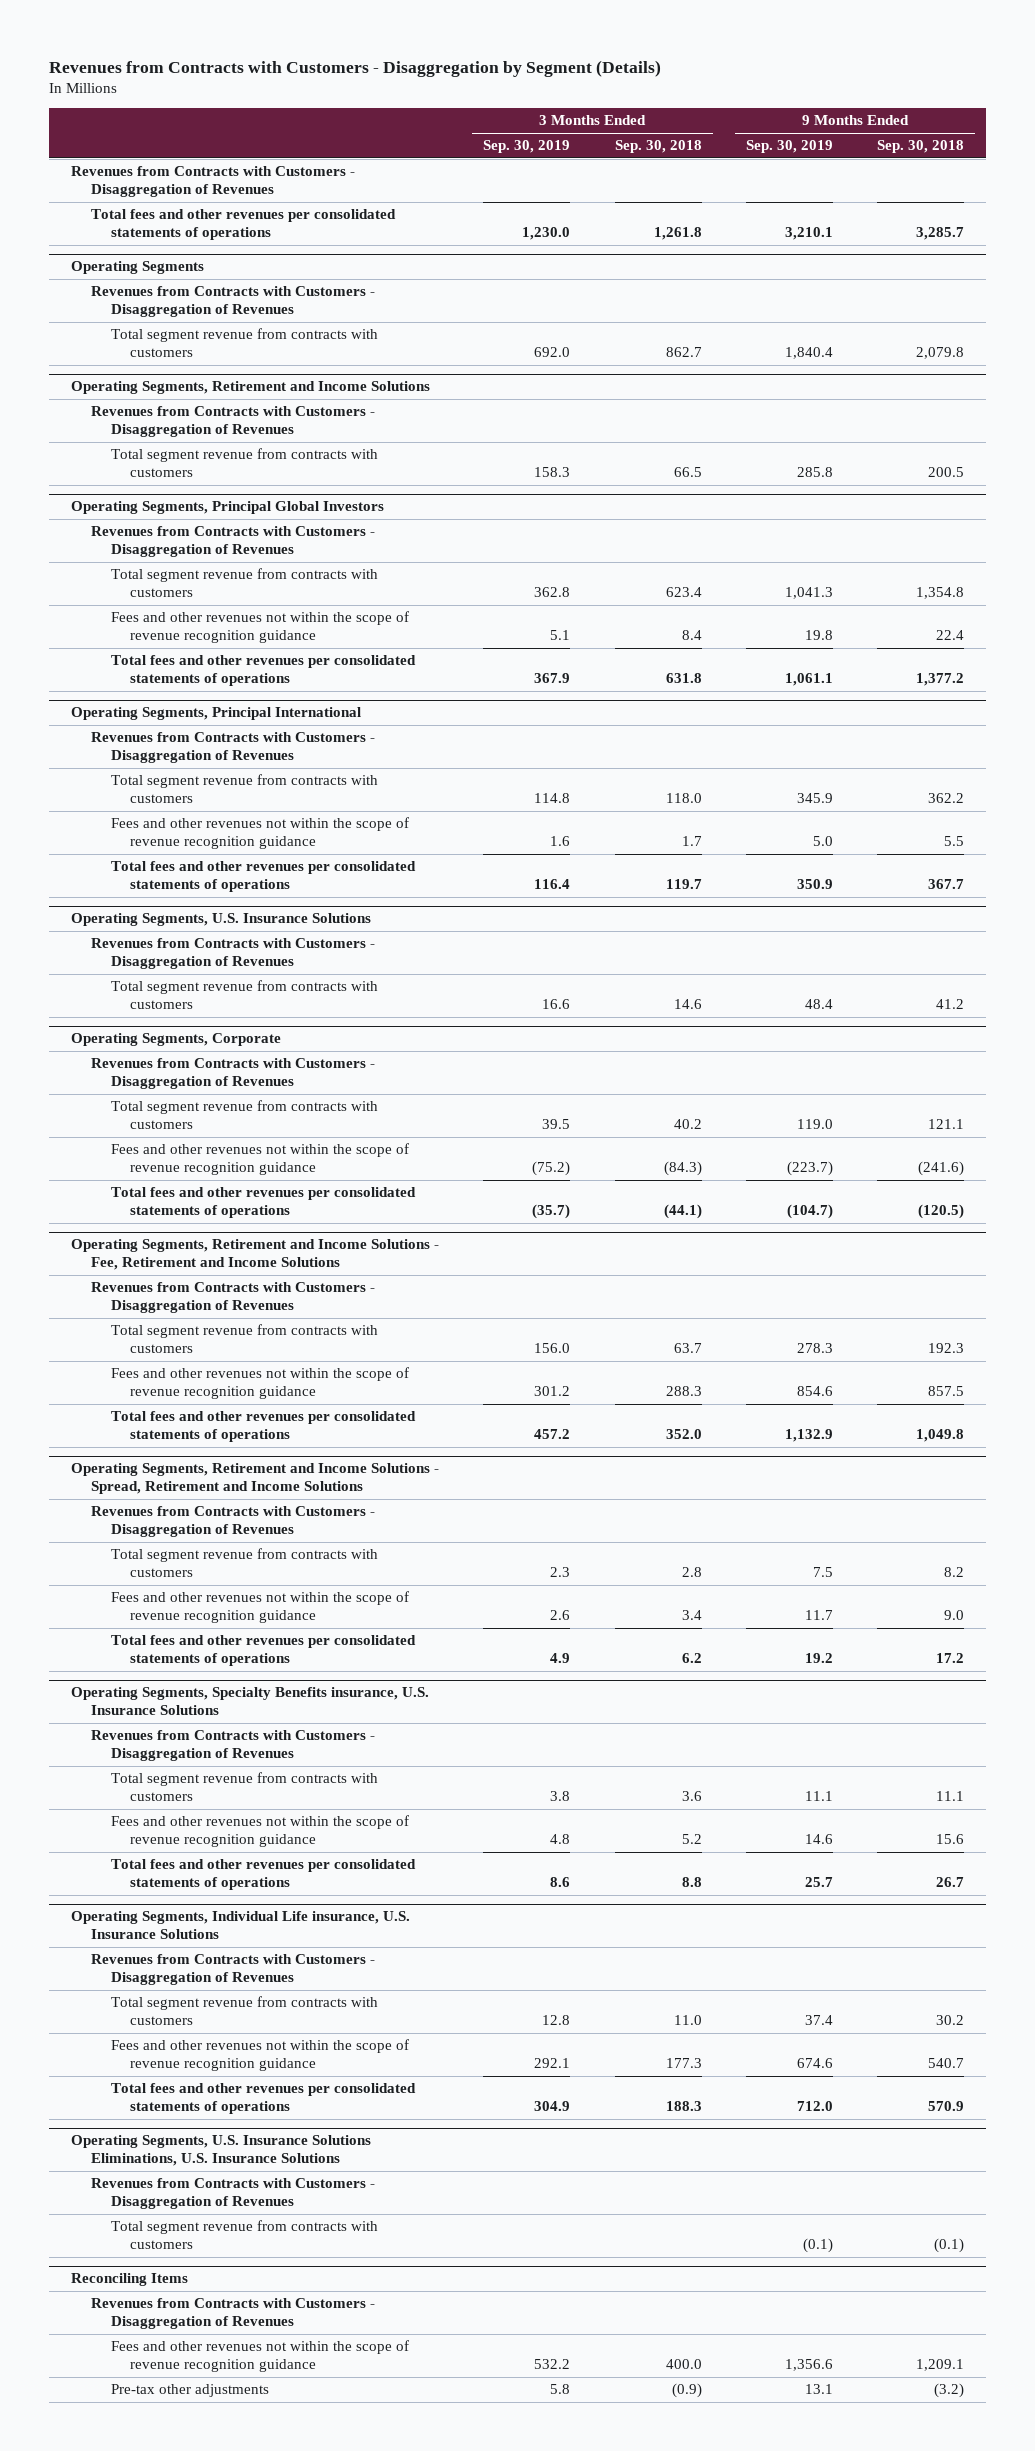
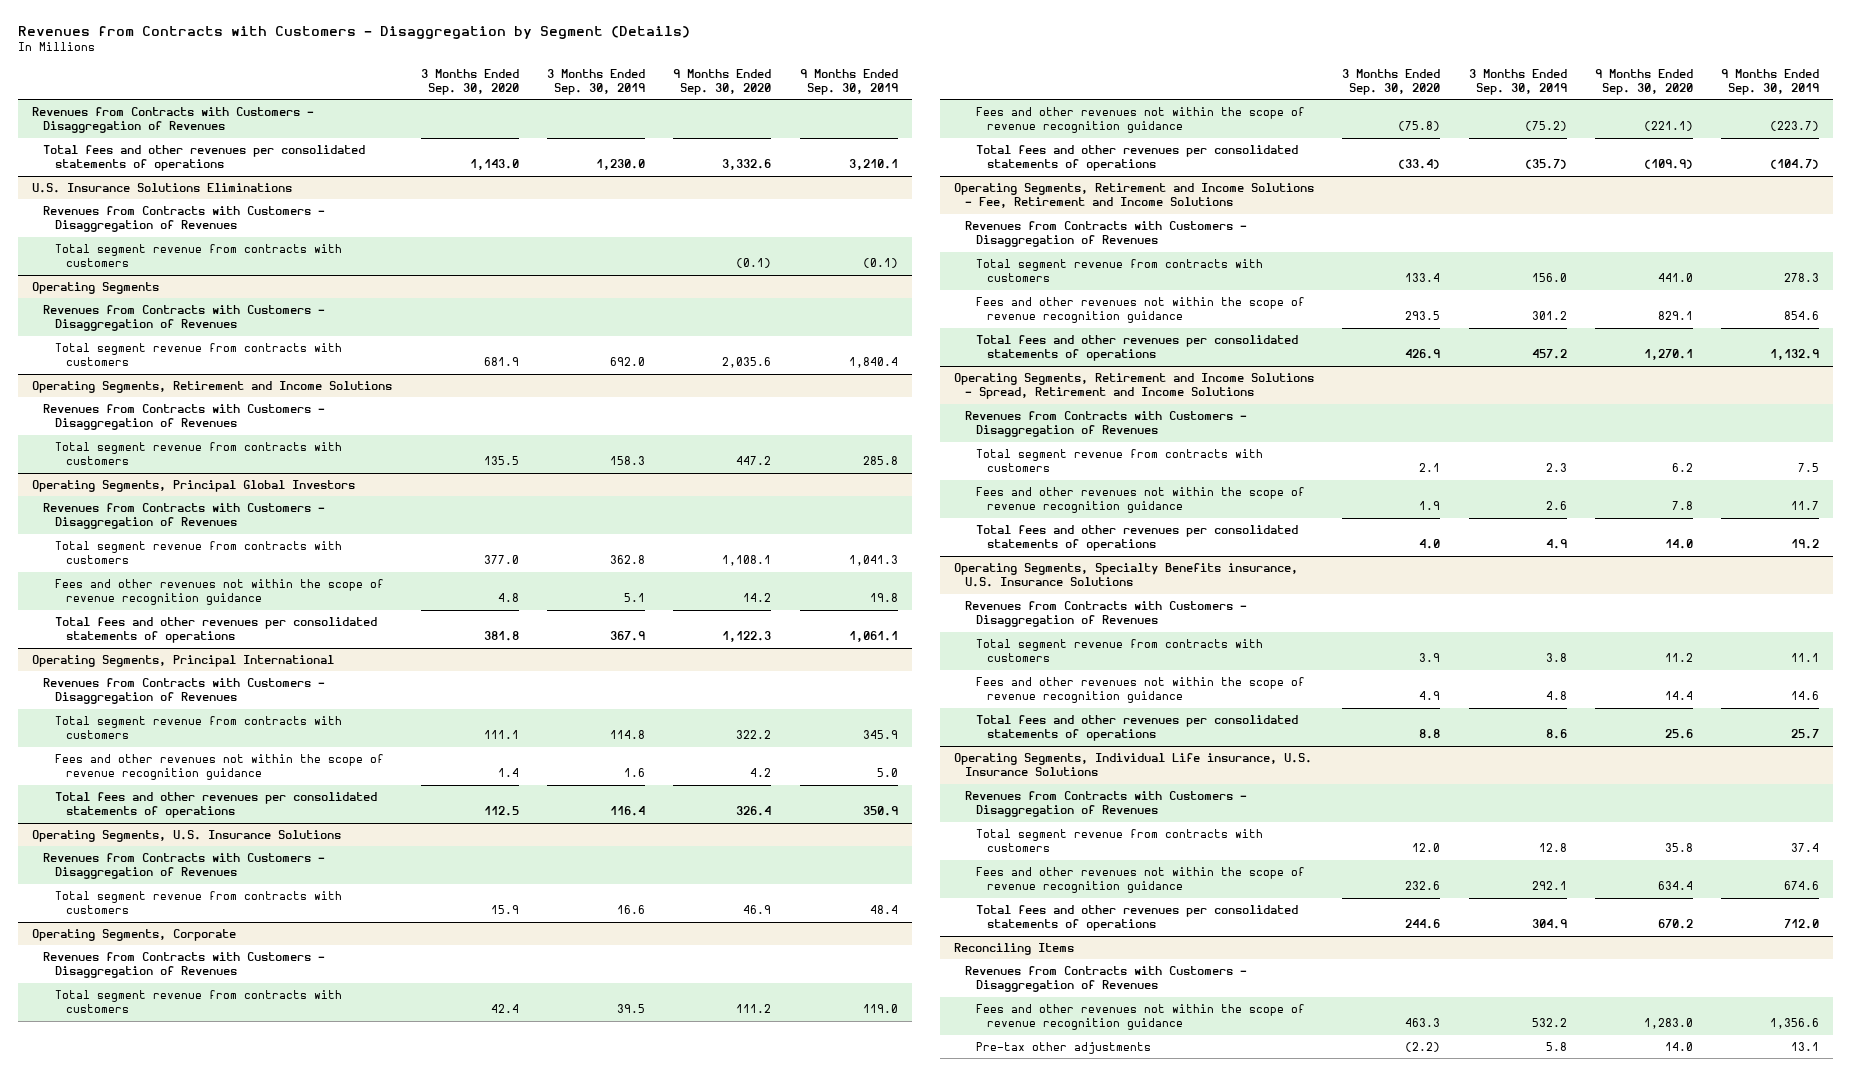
- | 3 Months Ended Sep. 30, 2019 | 3 Months Ended Sep. 30, 2018 | 9 Months Ended Sep. 30, 2019 | 9 Months Ended Sep. 30, 2018
+ | 3 Months Ended Sep. 30, 2020 | 3 Months Ended Sep. 30, 2019 | 9 Months Ended Sep. 30, 2020 | 9 Months Ended Sep. 30, 2019
+ U.S. Insurance Solutions Eliminations
+ Revenues from Contracts with Customers - Disaggregation of Revenues
+ Total segment revenue from contracts with customers | | | (0.1) | (0.1)
- Operating Segments, U.S. Insurance Solutions Eliminations, U.S. Insurance Solutions
- Revenues from Contracts with Customers - Disaggregation of Revenues
- Total segment revenue from contracts with customers | | | (0.1) | (0.1)

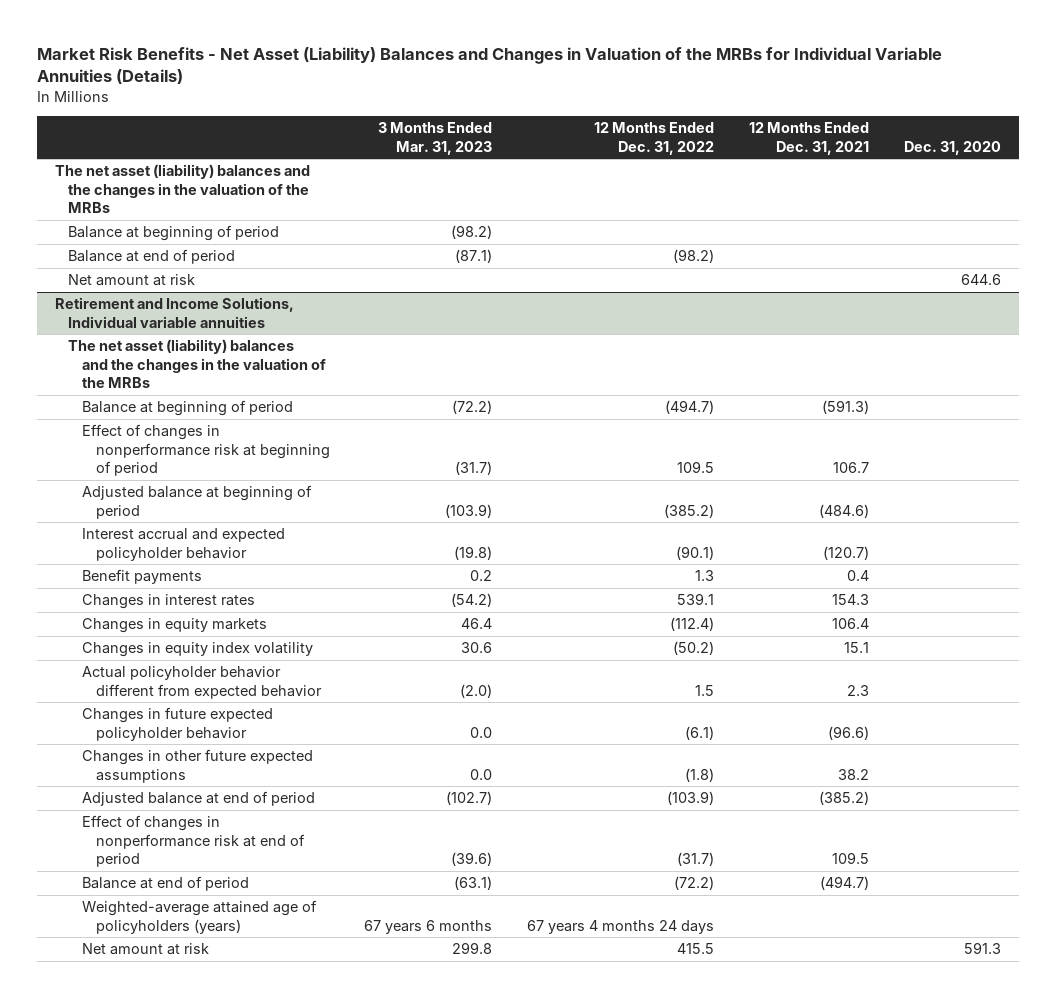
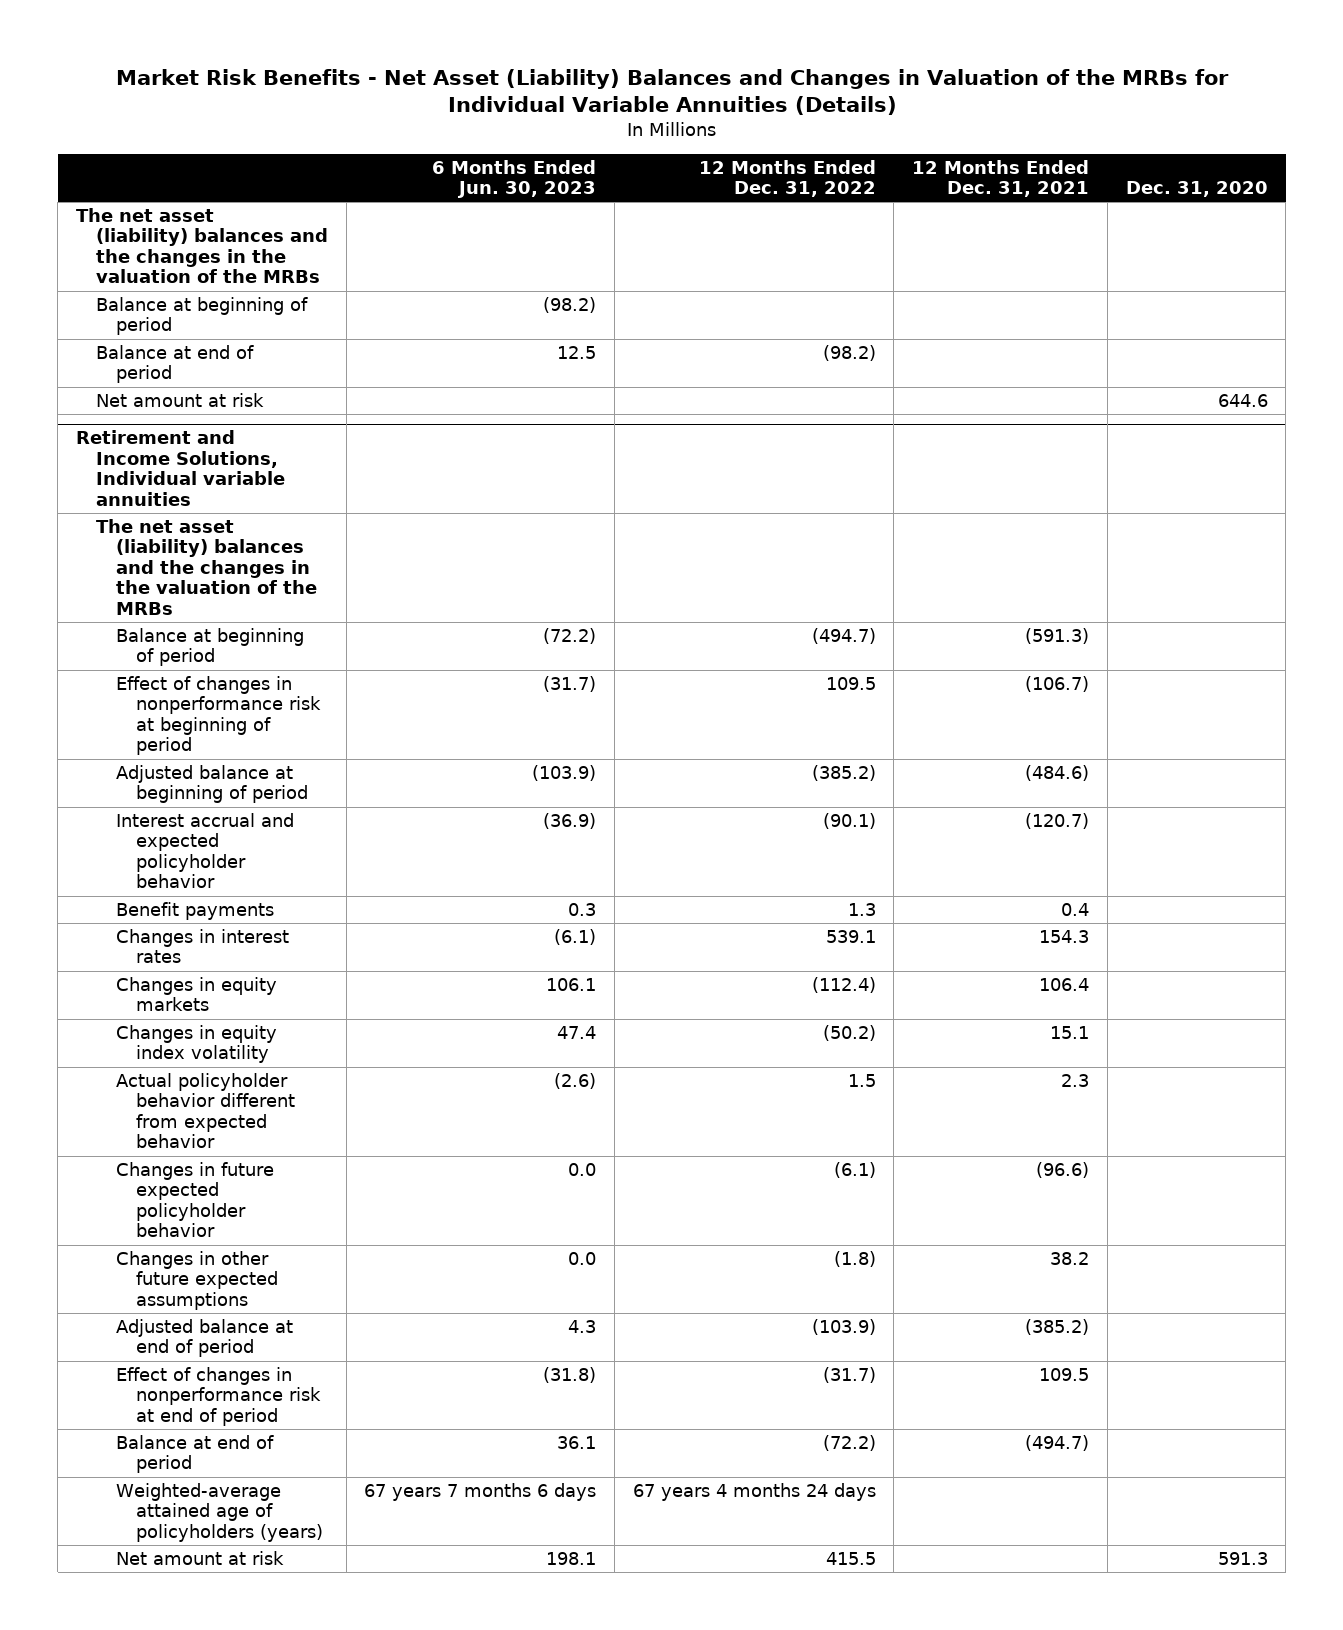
- | 3 Months Ended Mar. 31, 2023 | 12 Months Ended Dec. 31, 2022 | 12 Months Ended Dec. 31, 2021 | Dec. 31, 2020
+ | 6 Months Ended Jun. 30, 2023 | 12 Months Ended Dec. 31, 2022 | 12 Months Ended Dec. 31, 2021 | Dec. 31, 2020
@ Retirement and Income Solutions, Individual variable annuities
- Effect of changes in nonperformance risk at beginning of period | (31.7) | 109.5 | 106.7 |
+ Effect of changes in nonperformance risk at beginning of period | (31.7) | 109.5 | (106.7) |

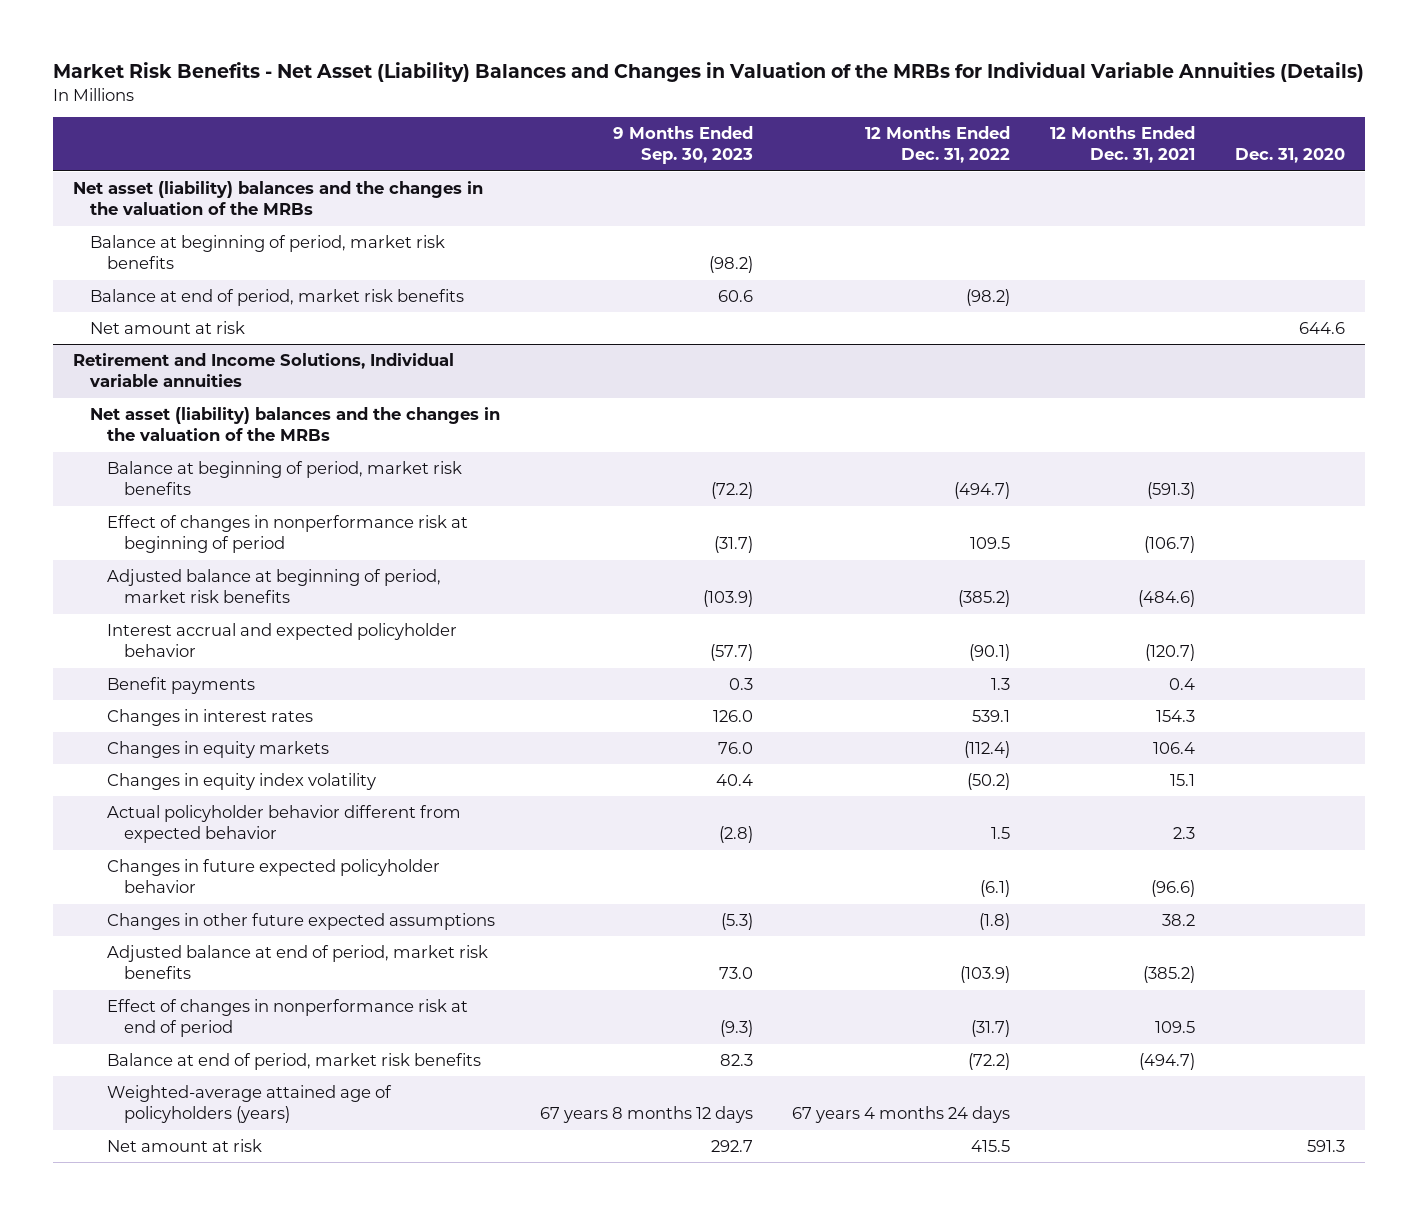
- | 6 Months Ended Jun. 30, 2023 | 12 Months Ended Dec. 31, 2022 | 12 Months Ended Dec. 31, 2021 | Dec. 31, 2020
+ | 9 Months Ended Sep. 30, 2023 | 12 Months Ended Dec. 31, 2022 | 12 Months Ended Dec. 31, 2021 | Dec. 31, 2020
- The net asset (liability) balances and the changes in the valuation of the MRBs
- Balance at beginning of period | (98.2) | | |
- Balance at end of period | 12.5 | (98.2) | |
+ Net asset (liability) balances and the changes in the valuation of the MRBs
+ Balance at beginning of period, market risk benefits | (98.2) | | |
+ Balance at end of period, market risk benefits | 60.6 | (98.2) | |
@ Retirement and Income Solutions, Individual variable annuities
- The net asset (liability) balances and the changes in the valuation of the MRBs
- Balance at beginning of period | (72.2) | (494.7) | (591.3) |
+ Net asset (liability) balances and the changes in the valuation of the MRBs
+ Balance at beginning of period, market risk benefits | (72.2) | (494.7) | (591.3) |
- Adjusted balance at beginning of period | (103.9) | (385.2) | (484.6) |
+ Adjusted balance at beginning of period, market risk benefits | (103.9) | (385.2) | (484.6) |
- Adjusted balance at end of period | 4.3 | (103.9) | (385.2) |
+ Adjusted balance at end of period, market risk benefits | 73.0 | (103.9) | (385.2) |
- Balance at end of period | 36.1 | (72.2) | (494.7) |
+ Balance at end of period, market risk benefits | 82.3 | (72.2) | (494.7) |

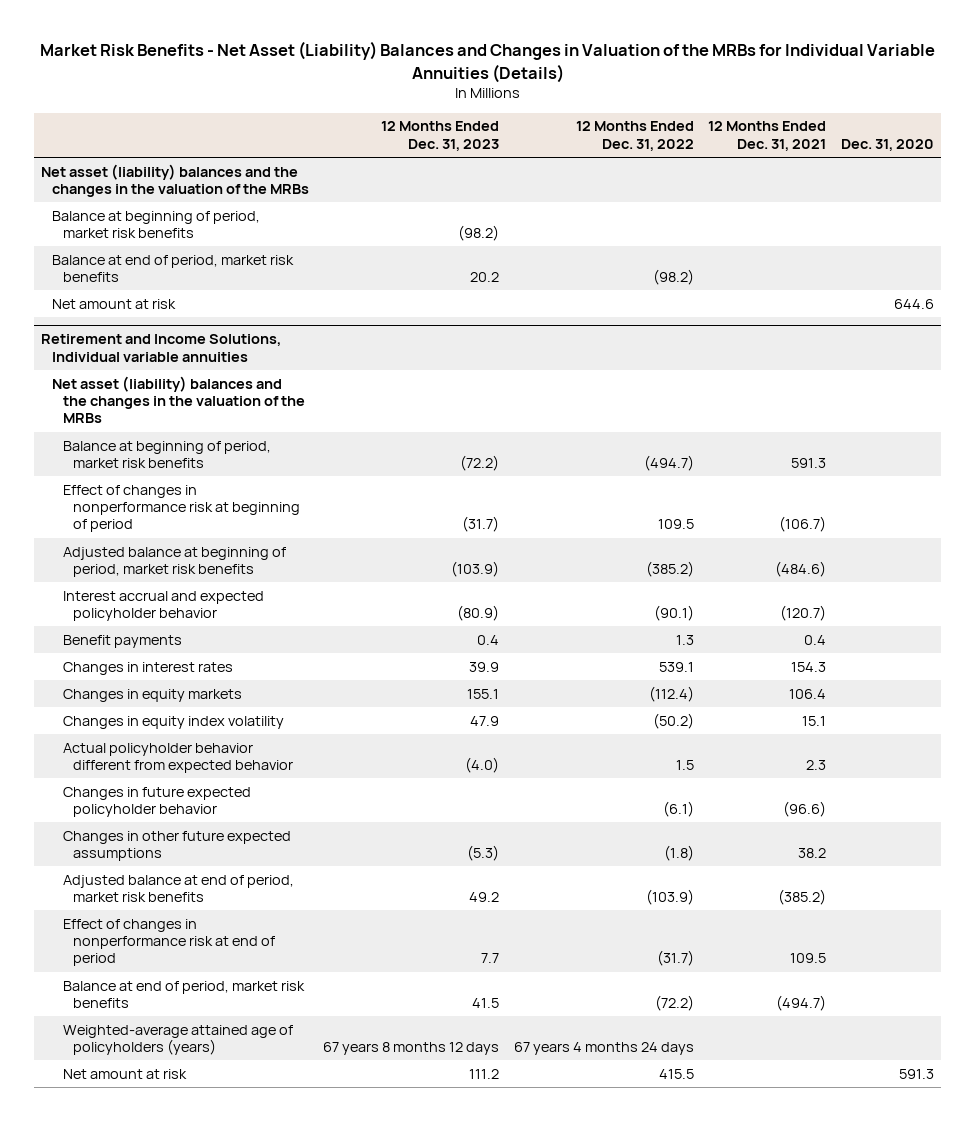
- | 9 Months Ended Sep. 30, 2023 | 12 Months Ended Dec. 31, 2022 | 12 Months Ended Dec. 31, 2021 | Dec. 31, 2020
+ | 12 Months Ended Dec. 31, 2023 | 12 Months Ended Dec. 31, 2022 | 12 Months Ended Dec. 31, 2021 | Dec. 31, 2020
@ Retirement and Income Solutions, Individual variable annuities
- Balance at beginning of period, market risk benefits | (72.2) | (494.7) | (591.3) |
+ Balance at beginning of period, market risk benefits | (72.2) | (494.7) | 591.3 |

